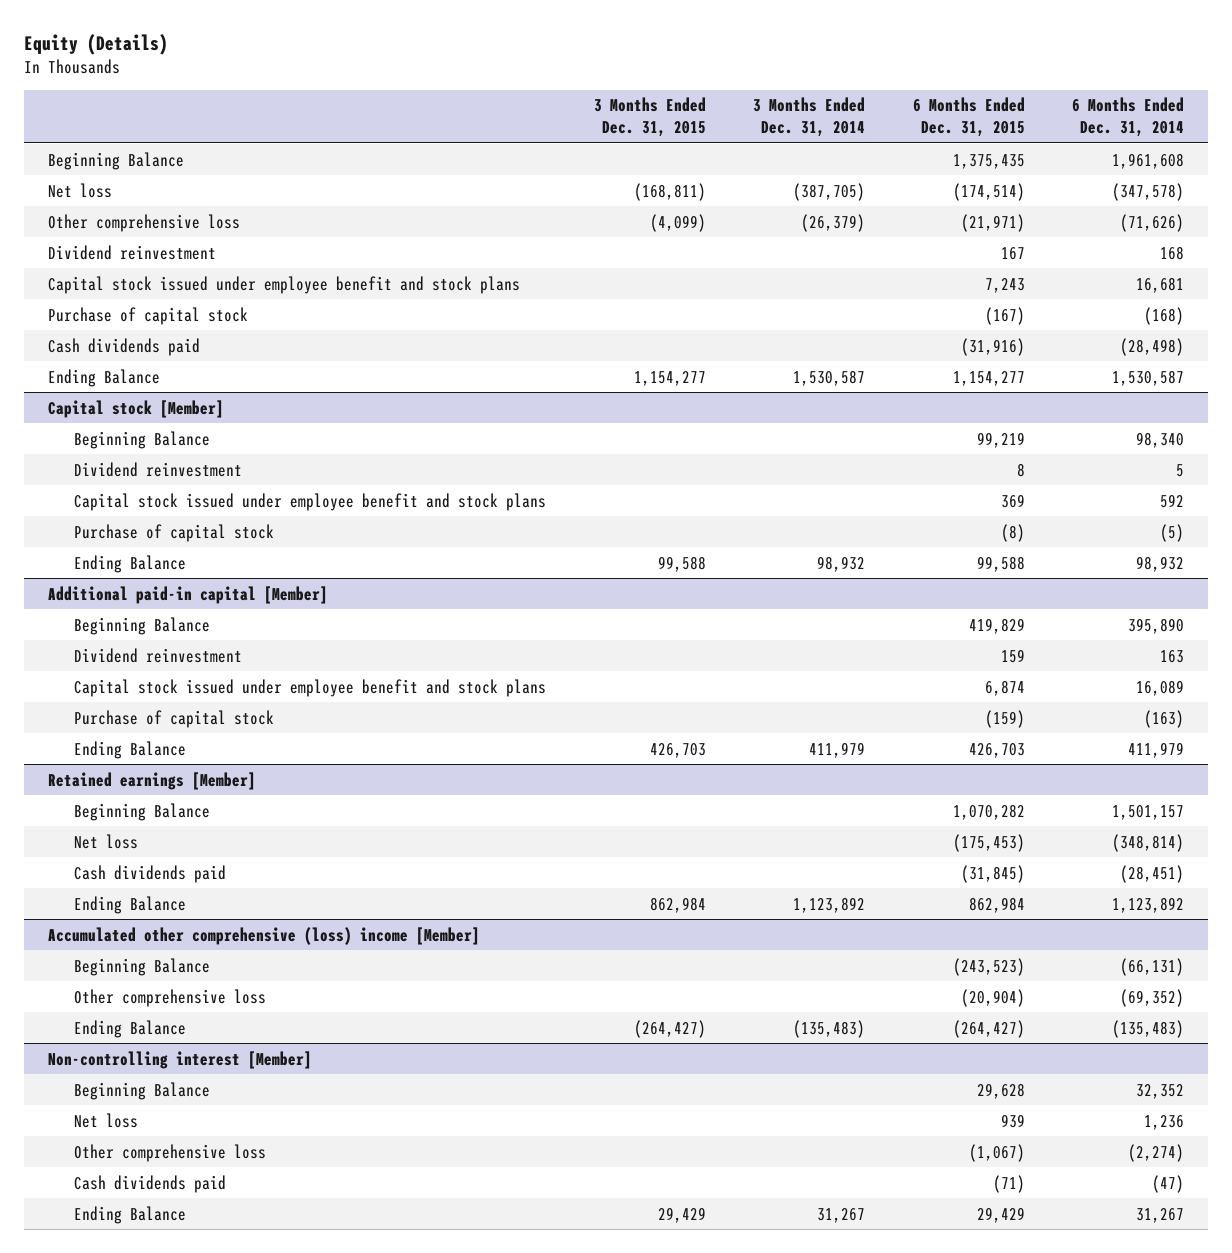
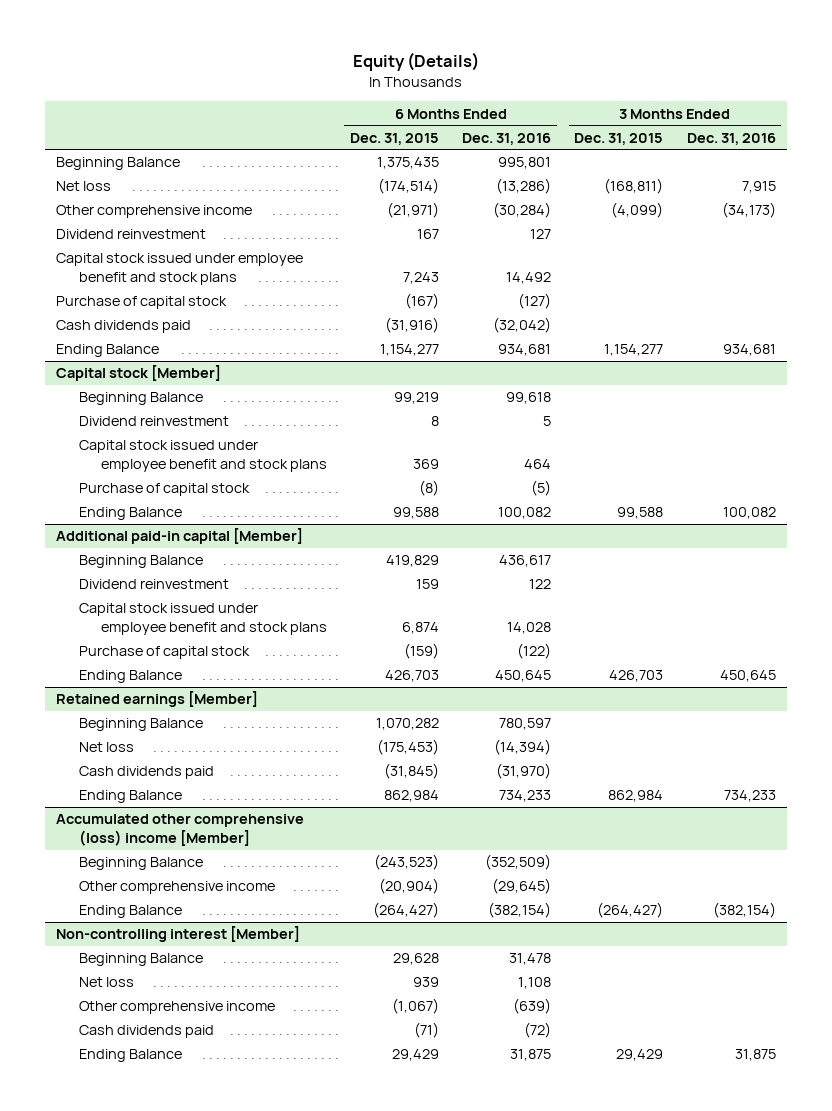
- | 3 Months Ended Dec. 31, 2015 | 3 Months Ended Dec. 31, 2014 | 6 Months Ended Dec. 31, 2015 | 6 Months Ended Dec. 31, 2014
+ | 6 Months Ended Dec. 31, 2015 | 6 Months Ended Dec. 31, 2016 | 3 Months Ended Dec. 31, 2015 | 3 Months Ended Dec. 31, 2016
- Other comprehensive loss | (4,099) | (26,379) | (21,971) | (71,626)
+ Other comprehensive income | (21,971) | (30,284) | (4,099) | (34,173)
@ Accumulated other comprehensive (loss) income [Member]
- Other comprehensive loss | | | (20,904) | (69,352)
+ Other comprehensive income | (20,904) | (29,645) | |
@ Non-controlling interest [Member]
- Other comprehensive loss | | | (1,067) | (2,274)
+ Other comprehensive income | (1,067) | (639) | |

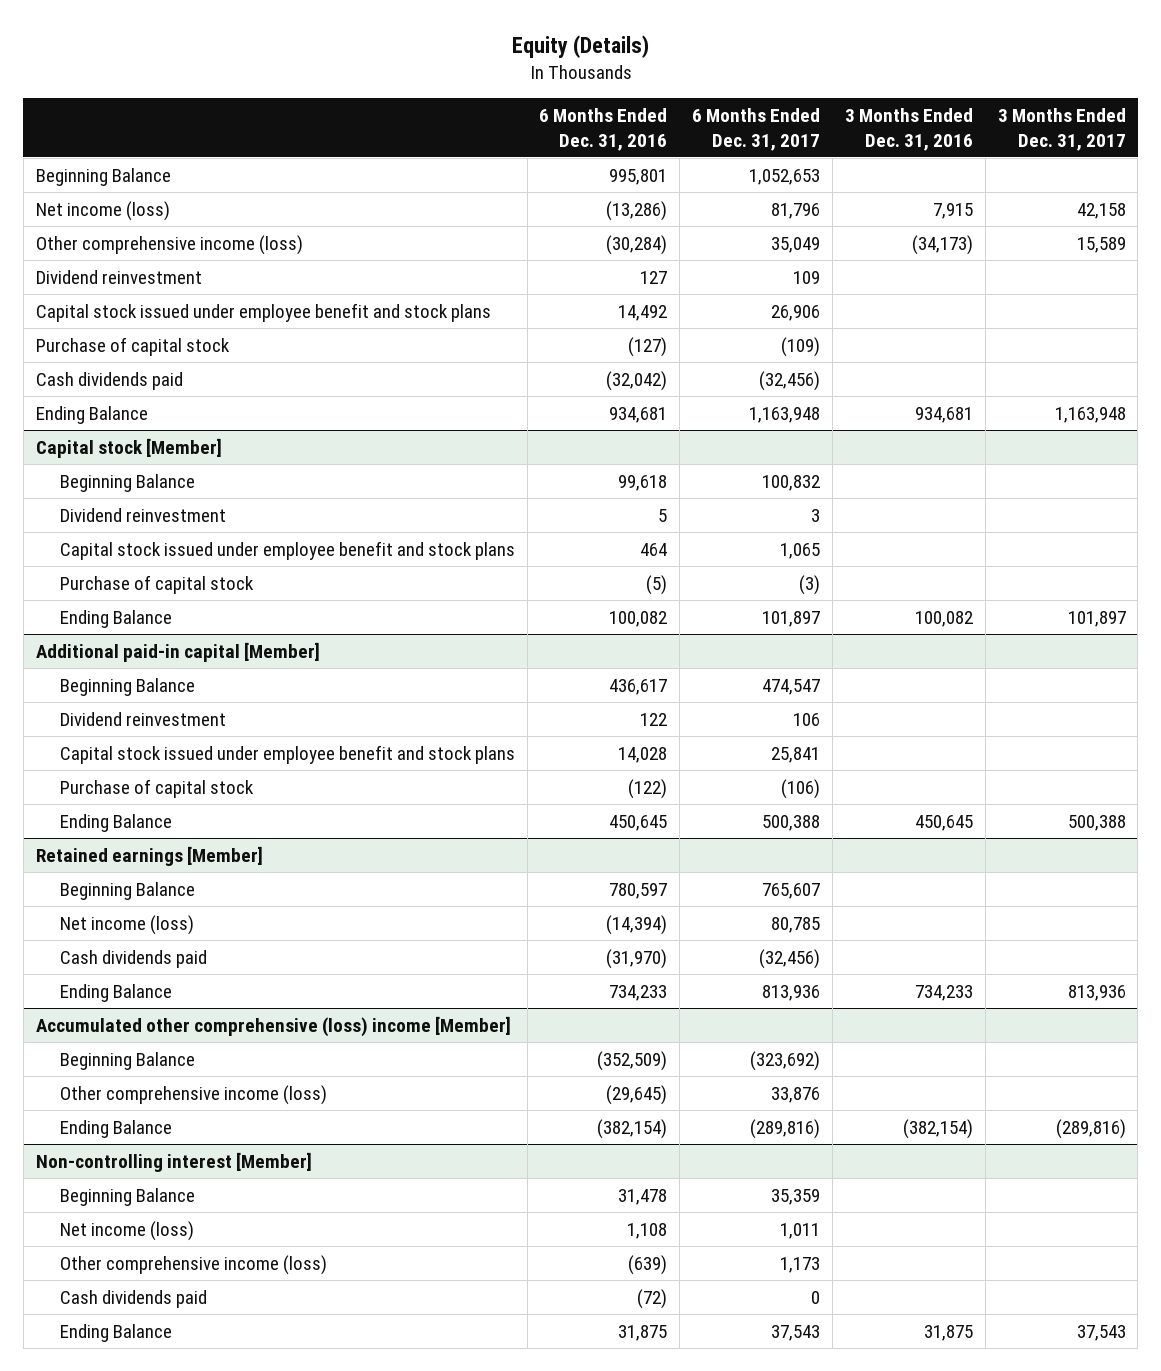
- | 6 Months Ended Dec. 31, 2015 | 6 Months Ended Dec. 31, 2016 | 3 Months Ended Dec. 31, 2015 | 3 Months Ended Dec. 31, 2016
+ | 6 Months Ended Dec. 31, 2016 | 6 Months Ended Dec. 31, 2017 | 3 Months Ended Dec. 31, 2016 | 3 Months Ended Dec. 31, 2017
- Net loss | (174,514) | (13,286) | (168,811) | 7,915
- Other comprehensive income | (21,971) | (30,284) | (4,099) | (34,173)
+ Net income (loss) | (13,286) | 81,796 | 7,915 | 42,158
+ Other comprehensive income (loss) | (30,284) | 35,049 | (34,173) | 15,589
@ Retained earnings [Member]
- Net loss | (175,453) | (14,394) | |
+ Net income (loss) | (14,394) | 80,785 | |
@ Accumulated other comprehensive (loss) income [Member]
- Other comprehensive income | (20,904) | (29,645) | |
+ Other comprehensive income (loss) | (29,645) | 33,876 | |
@ Non-controlling interest [Member]
- Net loss | 939 | 1,108 | |
- Other comprehensive income | (1,067) | (639) | |
+ Net income (loss) | 1,108 | 1,011 | |
+ Other comprehensive income (loss) | (639) | 1,173 | |

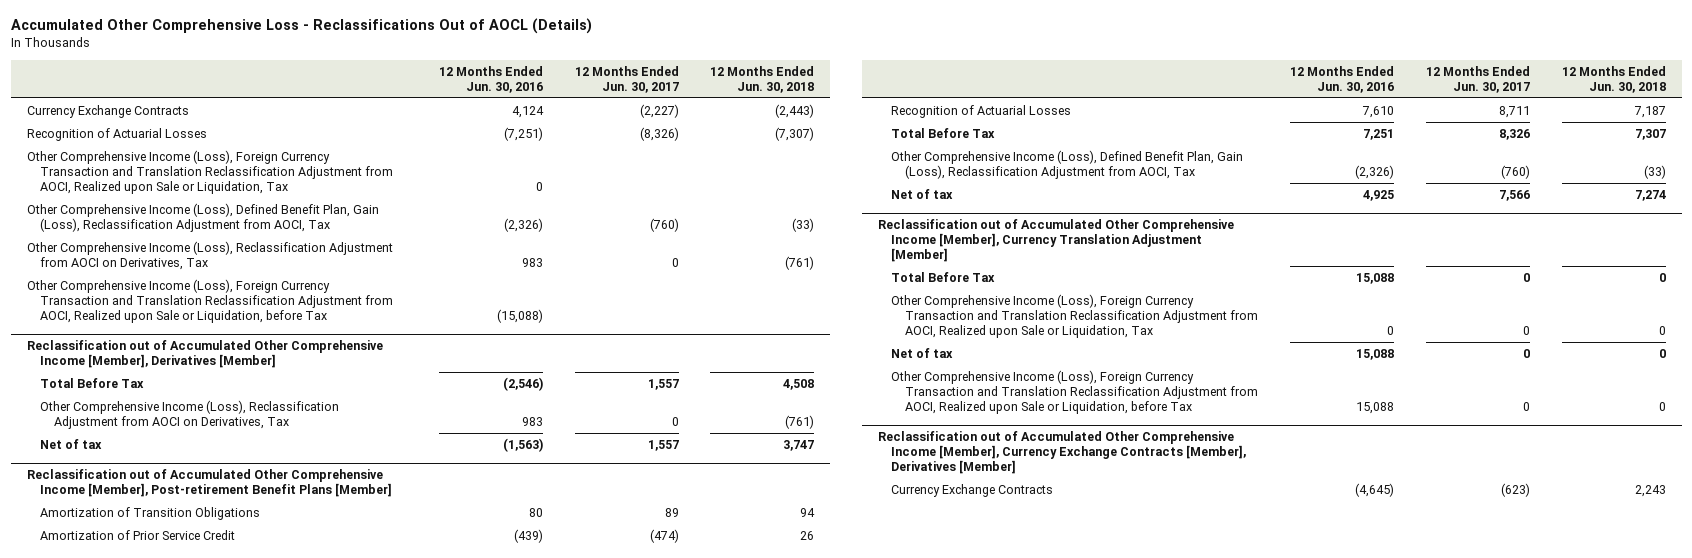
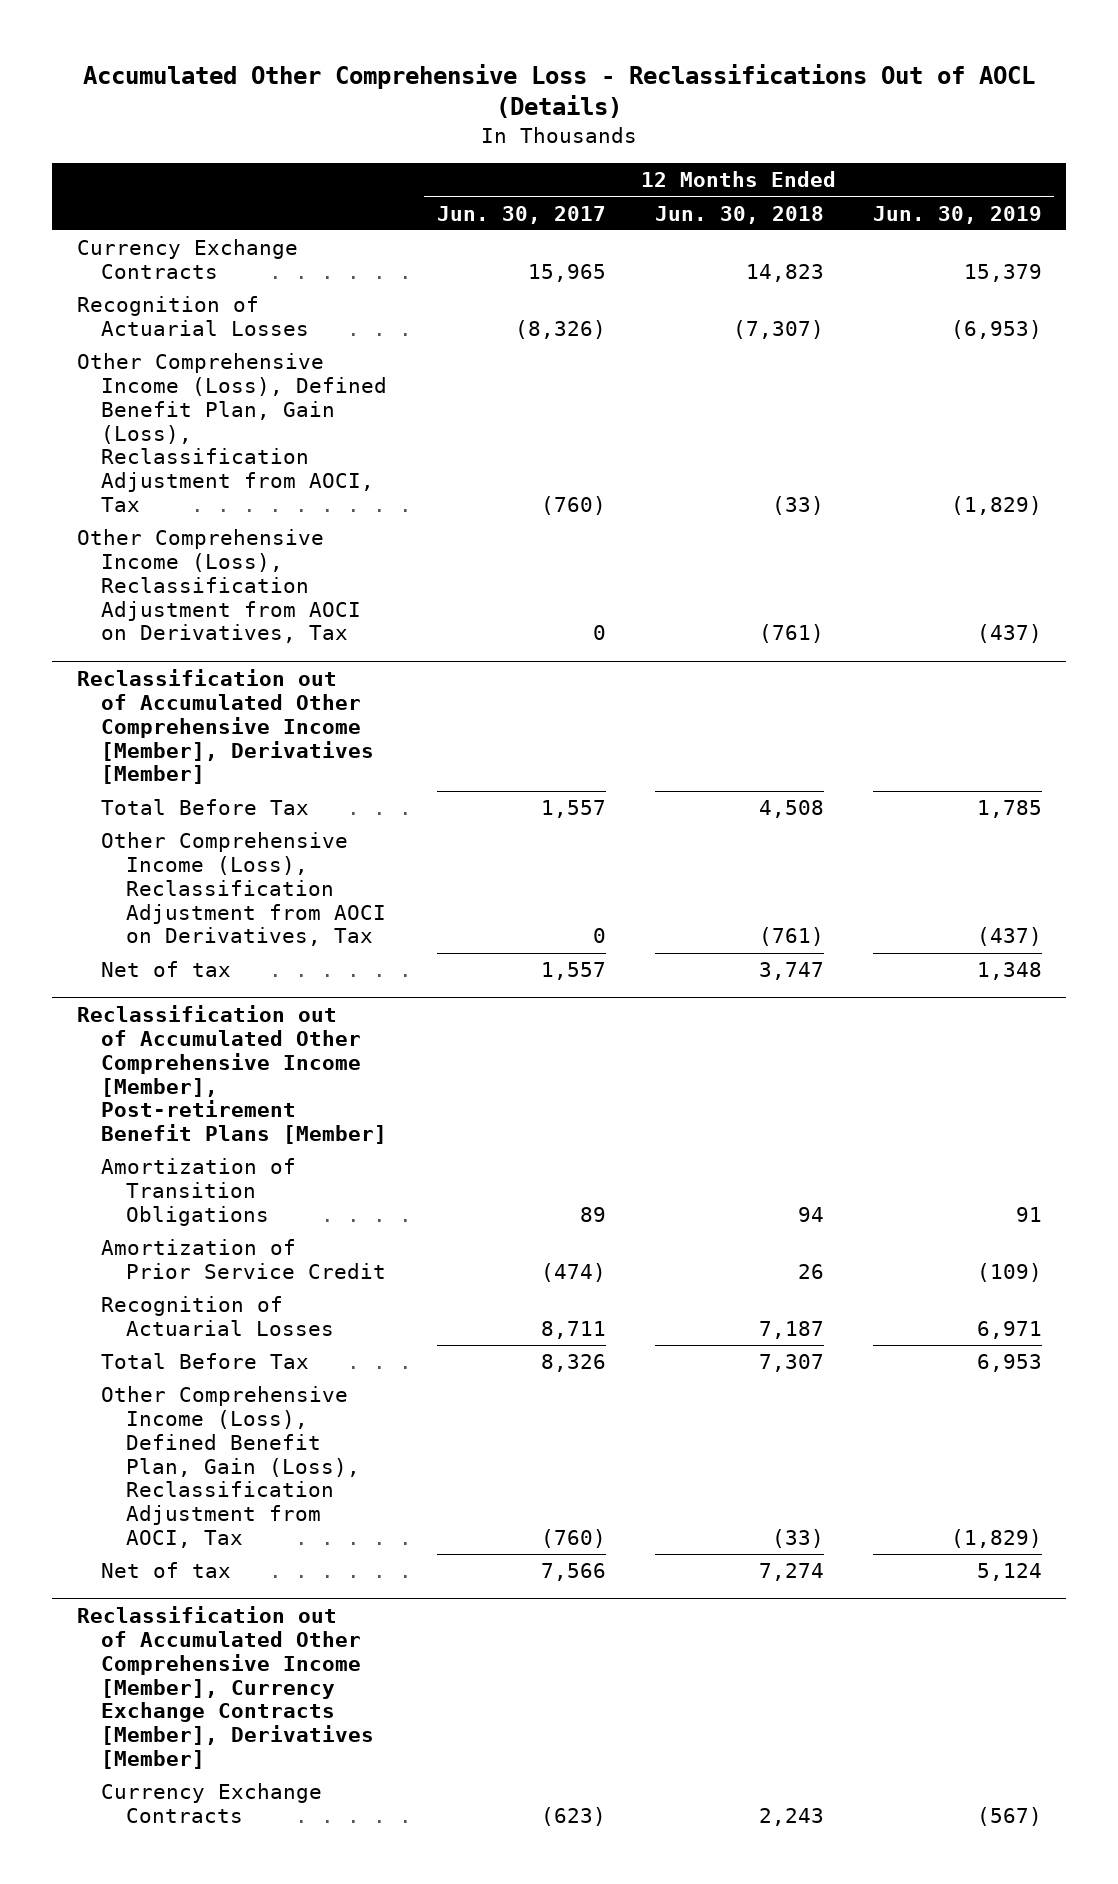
- | 12 Months Ended Jun. 30, 2016 | 12 Months Ended Jun. 30, 2017 | 12 Months Ended Jun. 30, 2018
+ | 12 Months Ended Jun. 30, 2017 | 12 Months Ended Jun. 30, 2018 | 12 Months Ended Jun. 30, 2019
- Currency Exchange Contracts | 4,124 | (2,227) | (2,443)
+ Currency Exchange Contracts | 15,965 | 14,823 | 15,379
- Other Comprehensive Income (Loss), Foreign Currency Transaction and Translation Reclassification Adjustment from AOCI, Realized upon Sale or Liquidation, Tax | 0 | |
- Other Comprehensive Income (Loss), Foreign Currency Transaction and Translation Reclassification Adjustment from AOCI, Realized upon Sale or Liquidation, before Tax | (15,088) | |
- Reclassification out of Accumulated Other Comprehensive Income [Member], Currency Translation Adjustment [Member]
- Total Before Tax | 15,088 | 0 | 0
- Other Comprehensive Income (Loss), Foreign Currency Transaction and Translation Reclassification Adjustment from AOCI, Realized upon Sale or Liquidation, Tax | 0 | 0 | 0
- Net of tax | 15,088 | 0 | 0
- Other Comprehensive Income (Loss), Foreign Currency Transaction and Translation Reclassification Adjustment from AOCI, Realized upon Sale or Liquidation, before Tax | 15,088 | 0 | 0

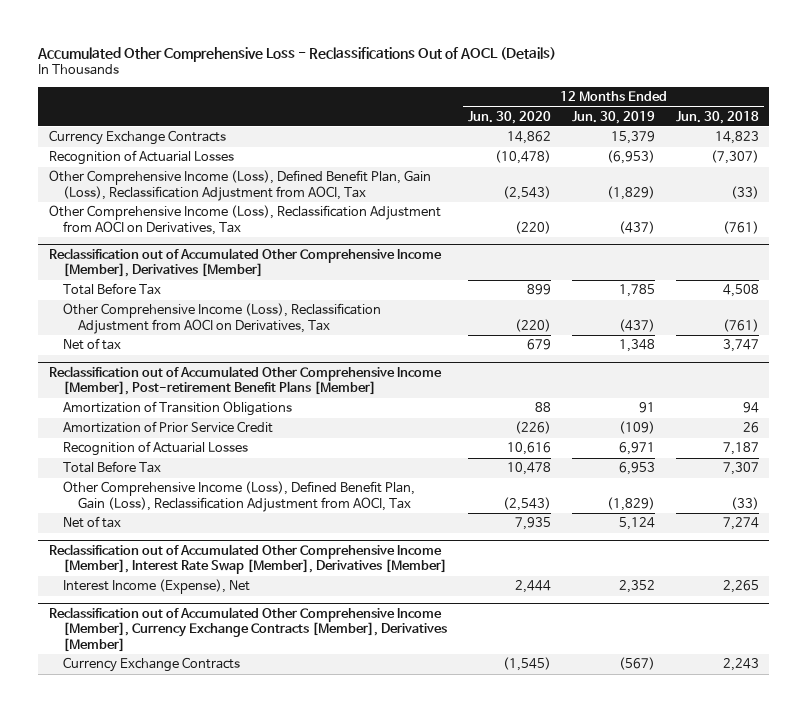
- | 12 Months Ended Jun. 30, 2017 | 12 Months Ended Jun. 30, 2018 | 12 Months Ended Jun. 30, 2019
+ | 12 Months Ended Jun. 30, 2020 | 12 Months Ended Jun. 30, 2019 | 12 Months Ended Jun. 30, 2018
+ Reclassification out of Accumulated Other Comprehensive Income [Member], Interest Rate Swap [Member], Derivatives [Member]
+ Interest Income (Expense), Net | 2,444 | 2,352 | 2,265

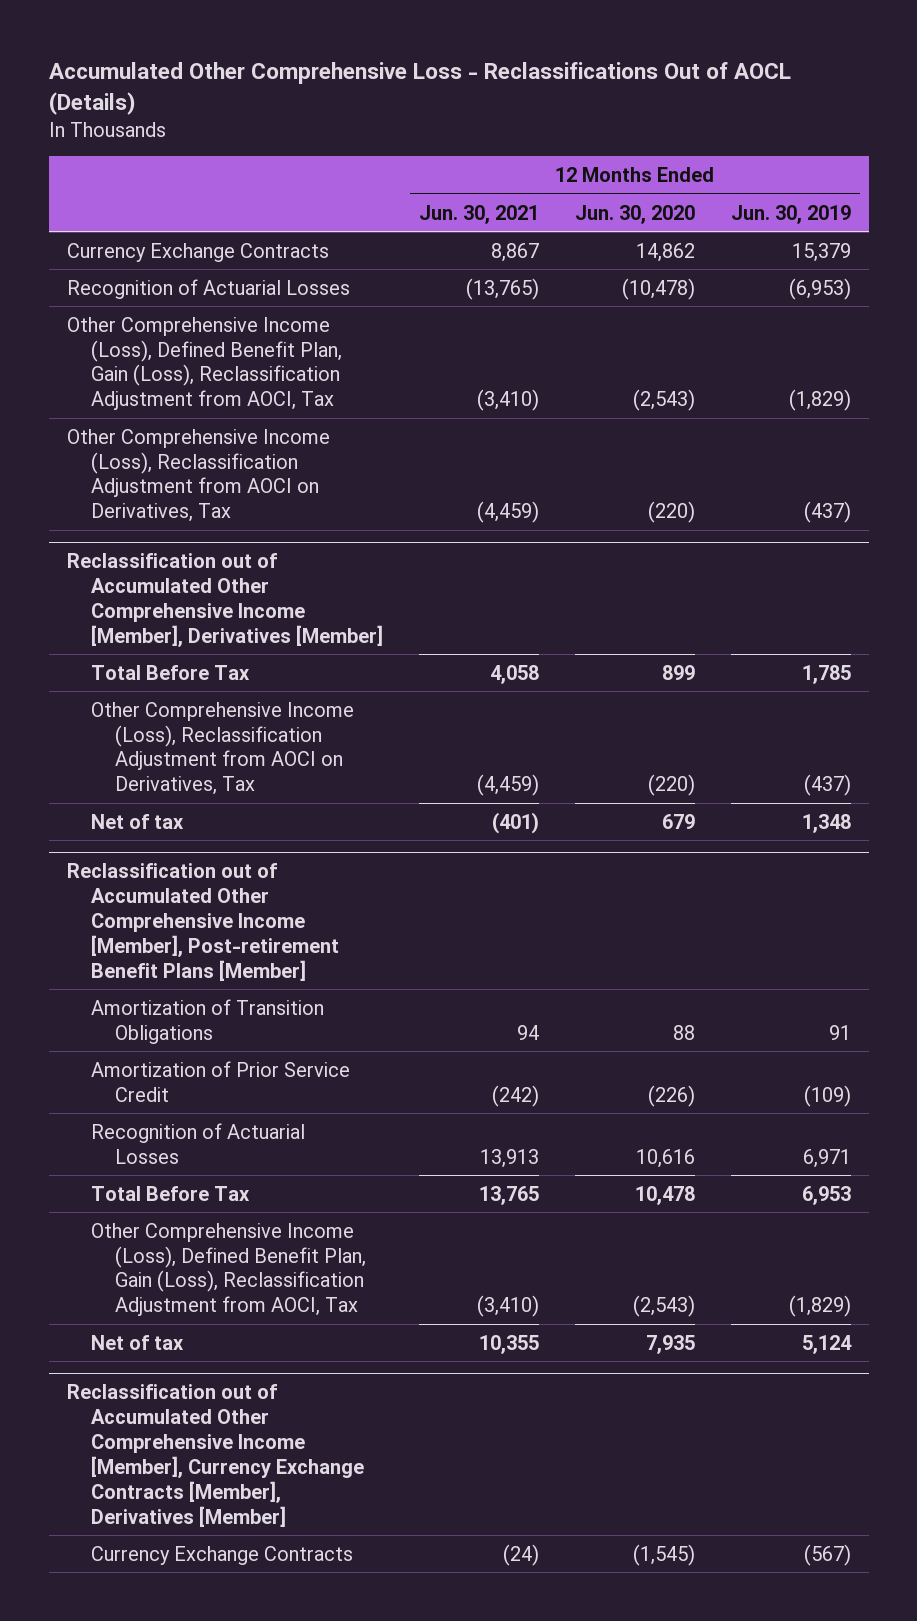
- | 12 Months Ended Jun. 30, 2020 | 12 Months Ended Jun. 30, 2019 | 12 Months Ended Jun. 30, 2018
+ | 12 Months Ended Jun. 30, 2021 | 12 Months Ended Jun. 30, 2020 | 12 Months Ended Jun. 30, 2019
- Reclassification out of Accumulated Other Comprehensive Income [Member], Interest Rate Swap [Member], Derivatives [Member]
- Interest Income (Expense), Net | 2,444 | 2,352 | 2,265

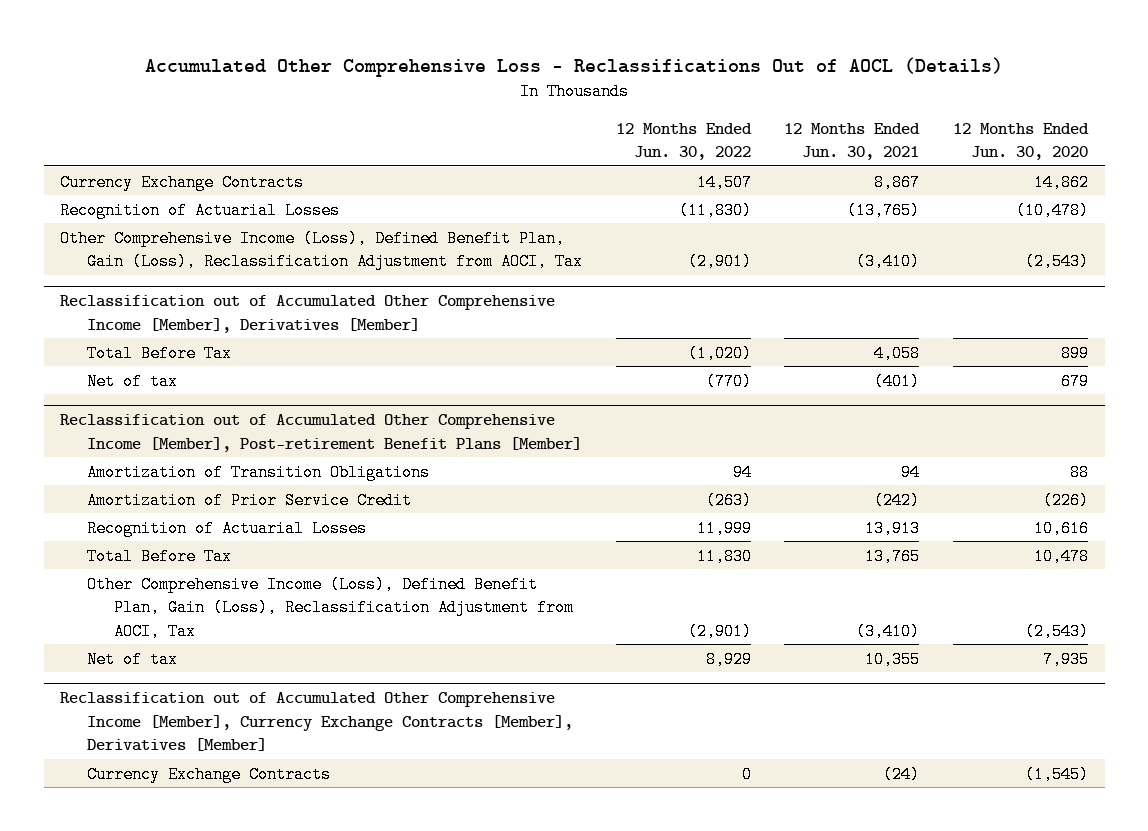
- | 12 Months Ended Jun. 30, 2021 | 12 Months Ended Jun. 30, 2020 | 12 Months Ended Jun. 30, 2019
+ | 12 Months Ended Jun. 30, 2022 | 12 Months Ended Jun. 30, 2021 | 12 Months Ended Jun. 30, 2020
- Other Comprehensive Income (Loss), Reclassification Adjustment from AOCI on Derivatives, Tax | (4,459) | (220) | (437)
@ Reclassification out of Accumulated Other Comprehensive Income [Member], Derivatives [Member]
- Other Comprehensive Income (Loss), Reclassification Adjustment from AOCI on Derivatives, Tax | (4,459) | (220) | (437)

